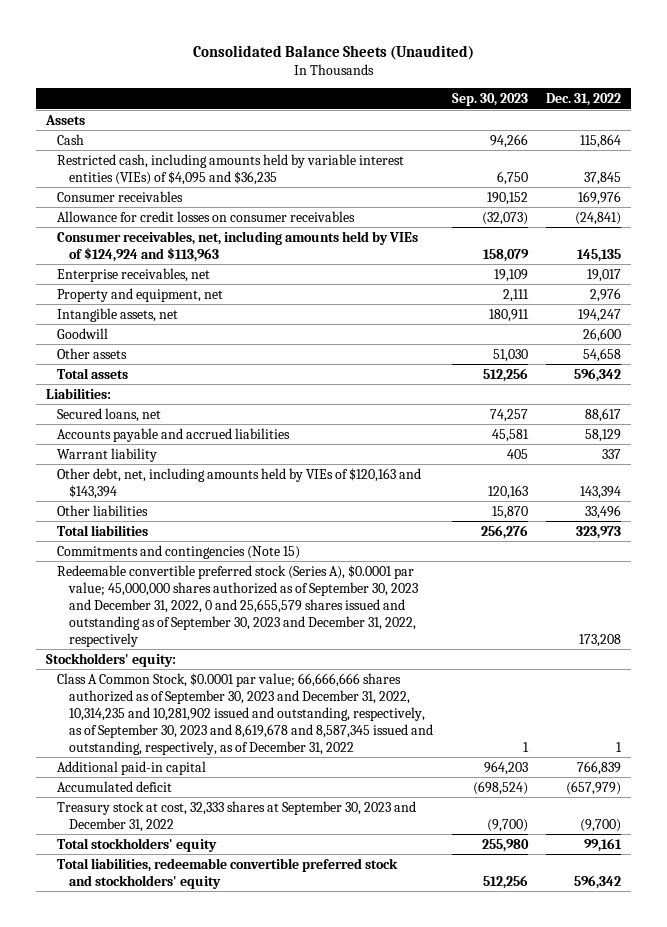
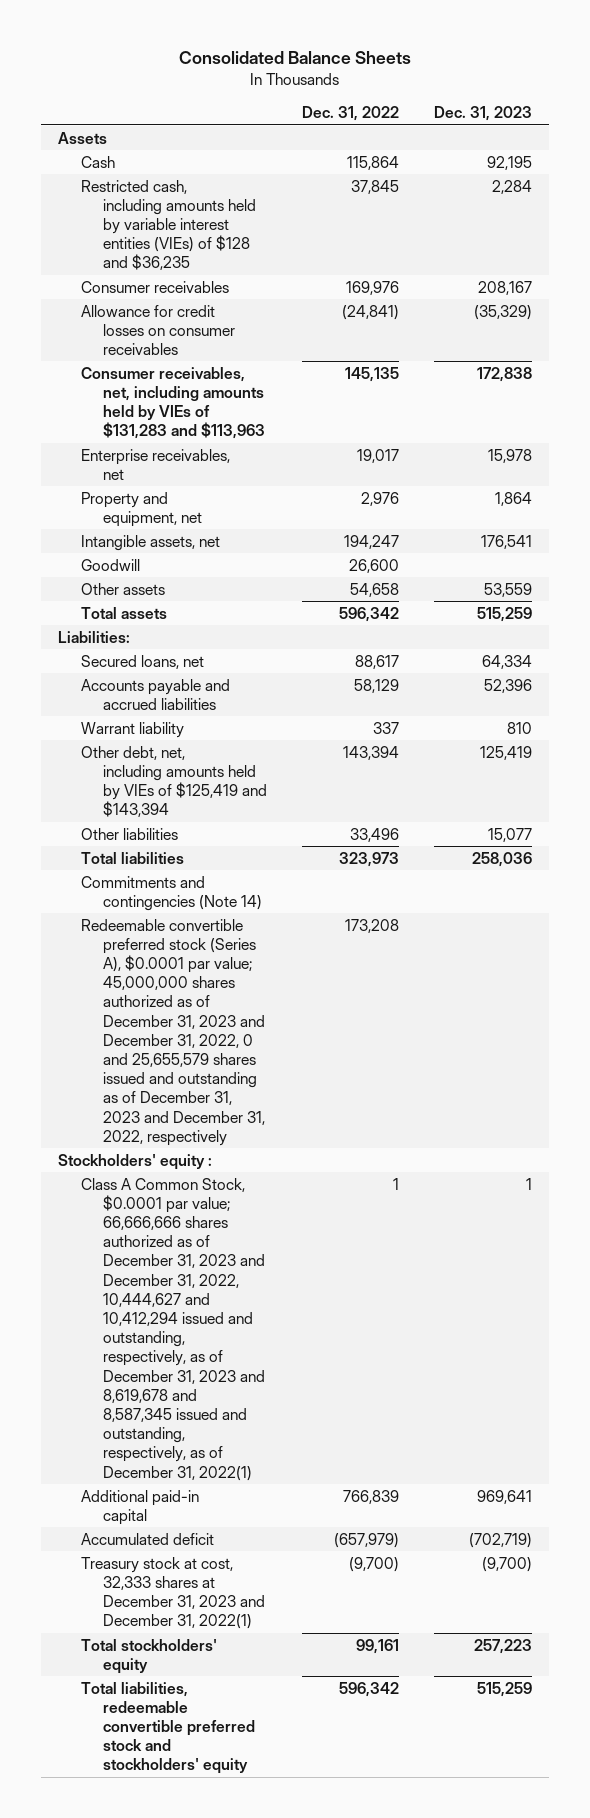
- Consolidated Balance Sheets (Unaudited)
+ Consolidated Balance Sheets
- | Sep. 30, 2023 | Dec. 31, 2022
+ | Dec. 31, 2022 | Dec. 31, 2023
- Restricted cash, including amounts held by variable interest entities (VIEs) of $4,095 and $36,235 | 6,750 | 37,845
+ Restricted cash, including amounts held by variable interest entities (VIEs) of $128 and $36,235 | 37,845 | 2,284
- Consumer receivables, net, including amounts held by VIEs of $124,924 and $113,963 | 158,079 | 145,135
+ Consumer receivables, net, including amounts held by VIEs of $131,283 and $113,963 | 145,135 | 172,838
- Other debt, net, including amounts held by VIEs of $120,163 and $143,394 | 120,163 | 143,394
+ Other debt, net, including amounts held by VIEs of $125,419 and $143,394 | 143,394 | 125,419
- Commitments and contingencies (Note 15)
- Redeemable convertible preferred stock (Series A), $0.0001 par value; 45,000,000 shares authorized as of September 30, 2023 and December 31, 2022, 0 and 25,655,579 shares issued and outstanding as of September 30, 2023 and December 31, 2022, respectively | | 173,208
- Stockholders' equity:
- Class A Common Stock, $0.0001 par value; 66,666,666 shares authorized as of September 30, 2023 and December 31, 2022, 10,314,235 and 10,281,902 issued and outstanding, respectively, as of September 30, 2023 and 8,619,678 and 8,587,345 issued and outstanding, respectively, as of December 31, 2022 | 1 | 1
+ Commitments and contingencies (Note 14)
+ Redeemable convertible preferred stock (Series A), $0.0001 par value; 45,000,000 shares authorized as of December 31, 2023 and December 31, 2022, 0 and 25,655,579 shares issued and outstanding as of December 31, 2023 and December 31, 2022, respectively | 173,208 |
+ Stockholders' equity :
+ Class A Common Stock, $0.0001 par value; 66,666,666 shares authorized as of December 31, 2023 and December 31, 2022, 10,444,627 and 10,412,294 issued and outstanding, respectively, as of December 31, 2023 and 8,619,678 and 8,587,345 issued and outstanding, respectively, as of December 31, 2022(1) | 1 | 1
- Treasury stock at cost, 32,333 shares at September 30, 2023 and December 31, 2022 | (9,700) | (9,700)
+ Treasury stock at cost, 32,333 shares at December 31, 2023 and December 31, 2022(1) | (9,700) | (9,700)

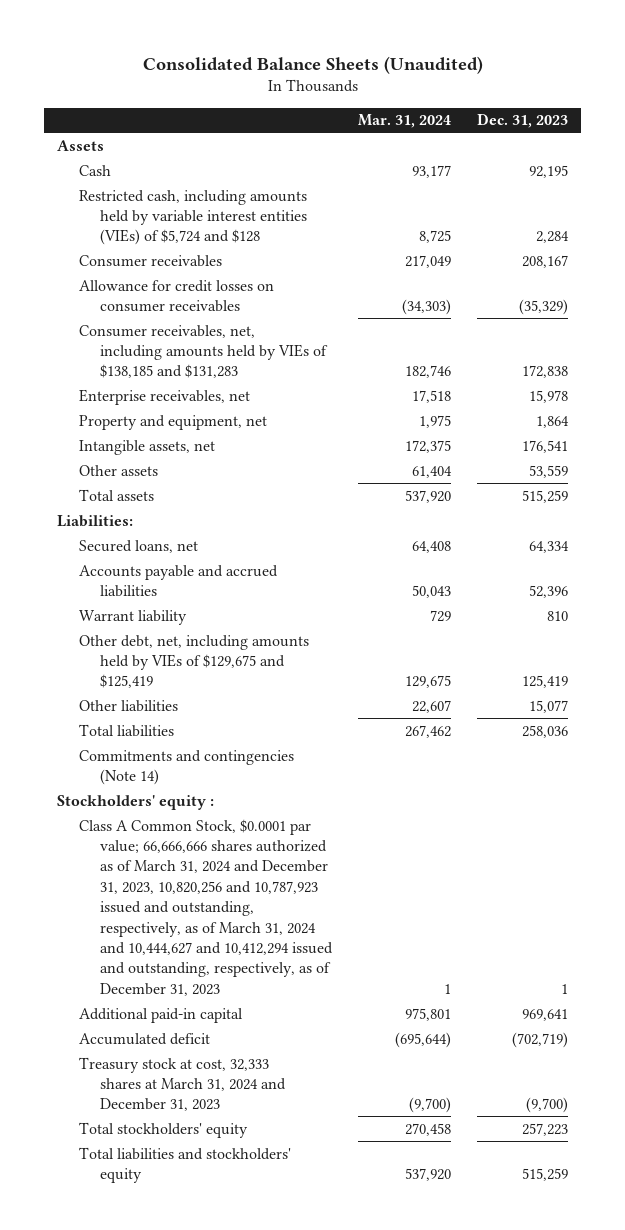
- Consolidated Balance Sheets
+ Consolidated Balance Sheets (Unaudited)
- | Dec. 31, 2022 | Dec. 31, 2023
+ | Mar. 31, 2024 | Dec. 31, 2023
- Restricted cash, including amounts held by variable interest entities (VIEs) of $128 and $36,235 | 37,845 | 2,284
+ Restricted cash, including amounts held by variable interest entities (VIEs) of $5,724 and $128 | 8,725 | 2,284
- Consumer receivables, net, including amounts held by VIEs of $131,283 and $113,963 | 145,135 | 172,838
+ Consumer receivables, net, including amounts held by VIEs of $138,185 and $131,283 | 182,746 | 172,838
- Goodwill | 26,600 |
- Other debt, net, including amounts held by VIEs of $125,419 and $143,394 | 143,394 | 125,419
+ Other debt, net, including amounts held by VIEs of $129,675 and $125,419 | 129,675 | 125,419
- Redeemable convertible preferred stock (Series A), $0.0001 par value; 45,000,000 shares authorized as of December 31, 2023 and December 31, 2022, 0 and 25,655,579 shares issued and outstanding as of December 31, 2023 and December 31, 2022, respectively | 173,208 |
- Class A Common Stock, $0.0001 par value; 66,666,666 shares authorized as of December 31, 2023 and December 31, 2022, 10,444,627 and 10,412,294 issued and outstanding, respectively, as of December 31, 2023 and 8,619,678 and 8,587,345 issued and outstanding, respectively, as of December 31, 2022(1) | 1 | 1
+ Class A Common Stock, $0.0001 par value; 66,666,666 shares authorized as of March 31, 2024 and December 31, 2023, 10,820,256 and 10,787,923 issued and outstanding, respectively, as of March 31, 2024 and 10,444,627 and 10,412,294 issued and outstanding, respectively, as of December 31, 2023 | 1 | 1
- Treasury stock at cost, 32,333 shares at December 31, 2023 and December 31, 2022(1) | (9,700) | (9,700)
+ Treasury stock at cost, 32,333 shares at March 31, 2024 and December 31, 2023 | (9,700) | (9,700)
- Total liabilities, redeemable convertible preferred stock and stockholders' equity | 596,342 | 515,259
+ Total liabilities and stockholders' equity | 537,920 | 515,259

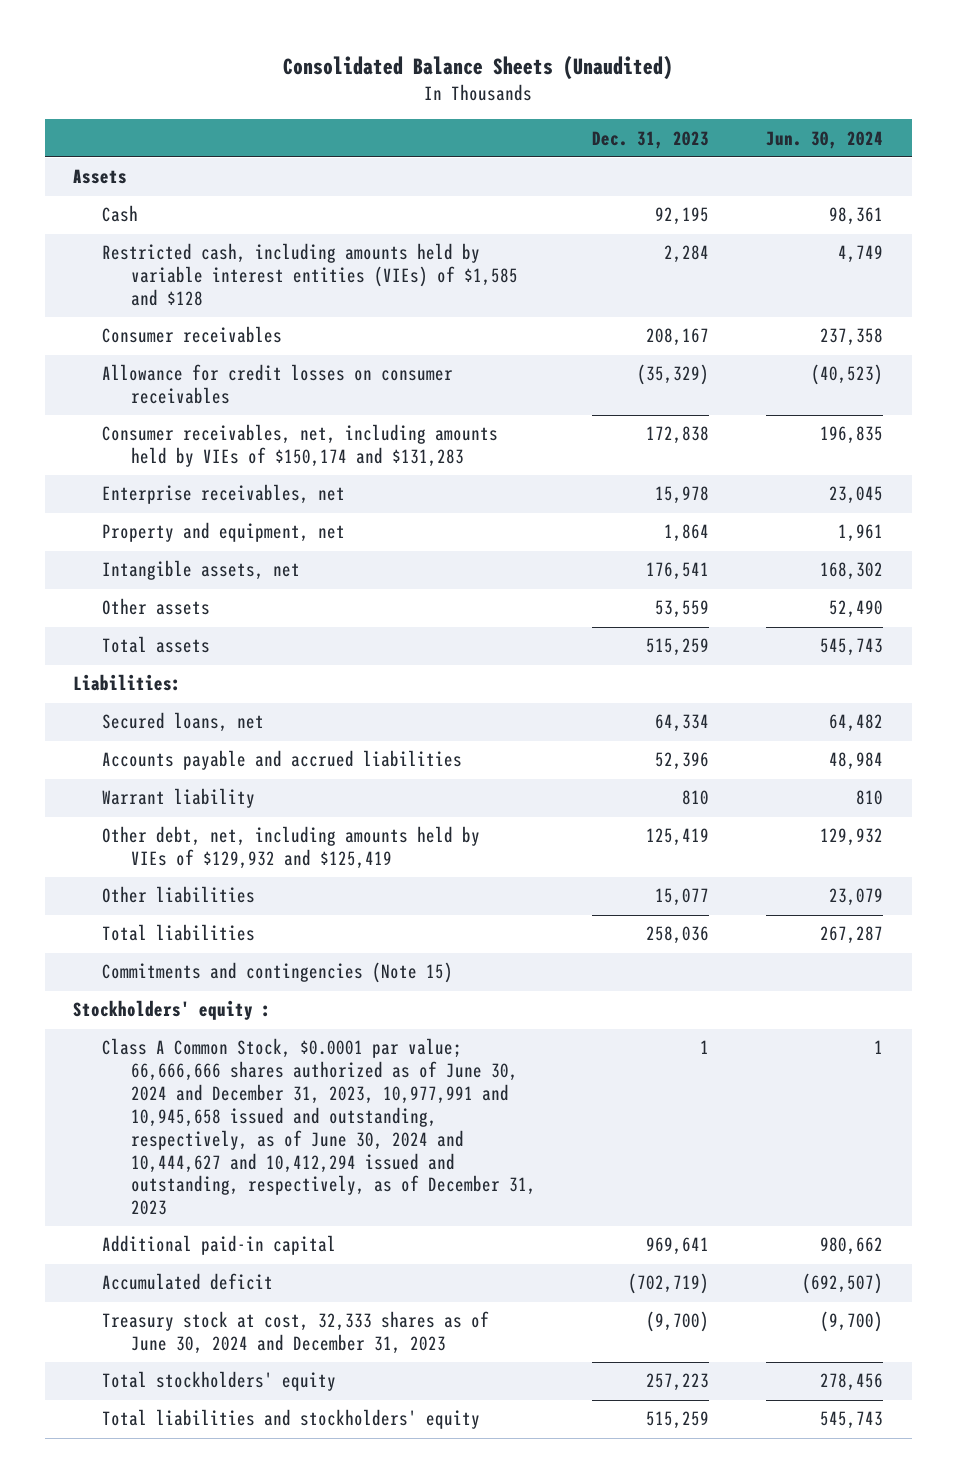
- | Mar. 31, 2024 | Dec. 31, 2023
+ | Dec. 31, 2023 | Jun. 30, 2024
- Restricted cash, including amounts held by variable interest entities (VIEs) of $5,724 and $128 | 8,725 | 2,284
+ Restricted cash, including amounts held by variable interest entities (VIEs) of $1,585 and $128 | 2,284 | 4,749
- Consumer receivables, net, including amounts held by VIEs of $138,185 and $131,283 | 182,746 | 172,838
+ Consumer receivables, net, including amounts held by VIEs of $150,174 and $131,283 | 172,838 | 196,835
- Other debt, net, including amounts held by VIEs of $129,675 and $125,419 | 129,675 | 125,419
+ Other debt, net, including amounts held by VIEs of $129,932 and $125,419 | 125,419 | 129,932
- Commitments and contingencies (Note 14)
+ Commitments and contingencies (Note 15)
- Class A Common Stock, $0.0001 par value; 66,666,666 shares authorized as of March 31, 2024 and December 31, 2023, 10,820,256 and 10,787,923 issued and outstanding, respectively, as of March 31, 2024 and 10,444,627 and 10,412,294 issued and outstanding, respectively, as of December 31, 2023 | 1 | 1
+ Class A Common Stock, $0.0001 par value; 66,666,666 shares authorized as of June 30, 2024 and December 31, 2023, 10,977,991 and 10,945,658 issued and outstanding, respectively, as of June 30, 2024 and 10,444,627 and 10,412,294 issued and outstanding, respectively, as of December 31, 2023 | 1 | 1
- Treasury stock at cost, 32,333 shares at March 31, 2024 and December 31, 2023 | (9,700) | (9,700)
+ Treasury stock at cost, 32,333 shares as of June 30, 2024 and December 31, 2023 | (9,700) | (9,700)

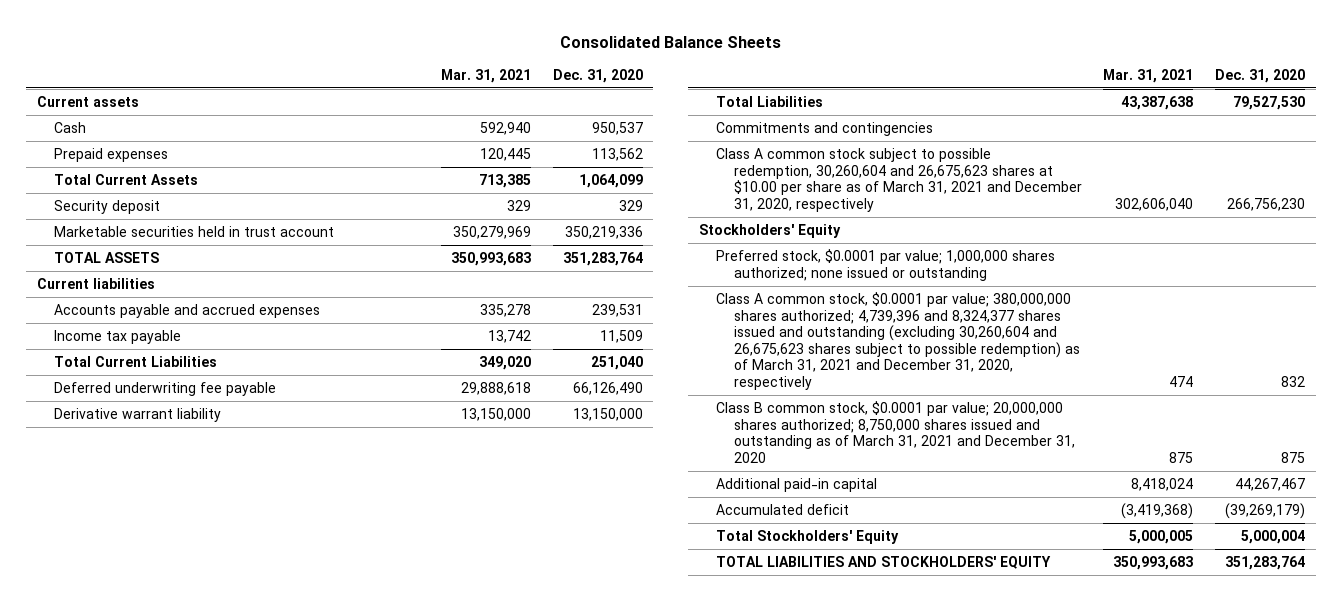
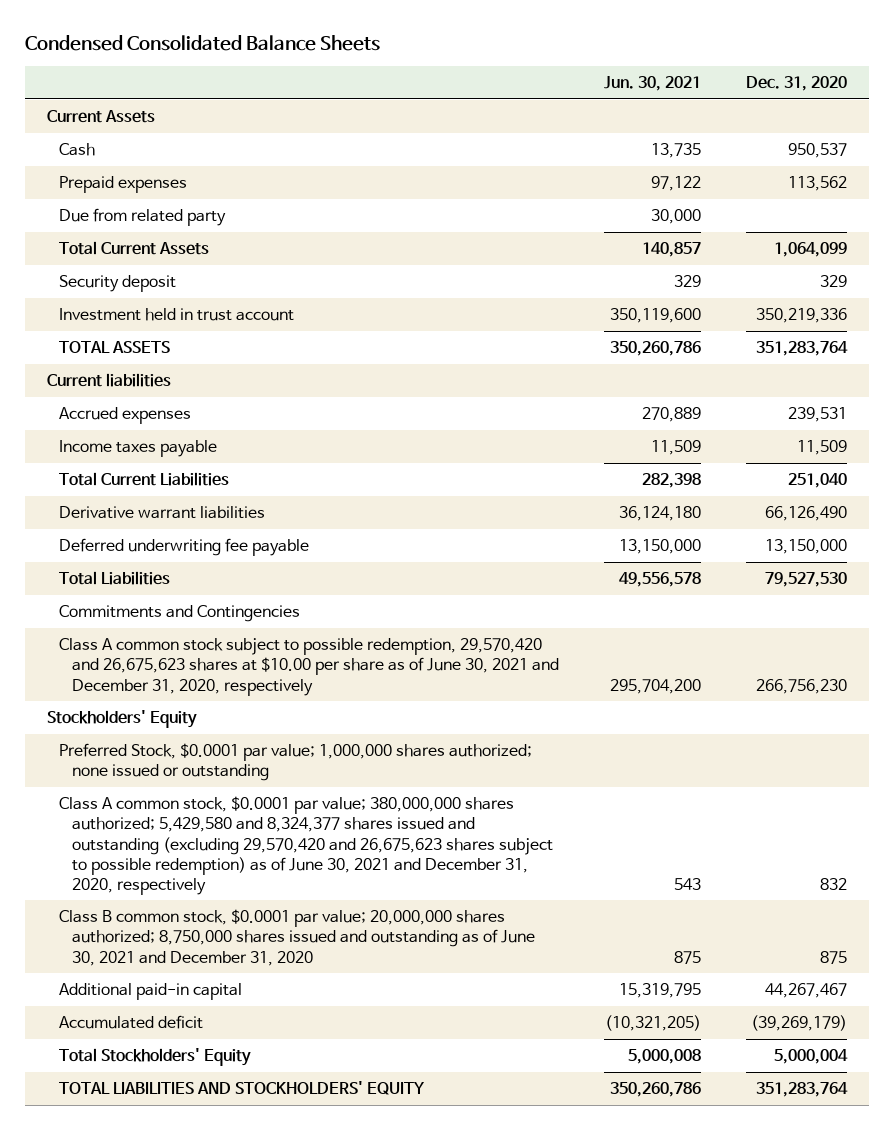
- Consolidated Balance Sheets
+ Condensed Consolidated Balance Sheets
- | Mar. 31, 2021 | Dec. 31, 2020
+ | Jun. 30, 2021 | Dec. 31, 2020
- Current assets
+ Current Assets
+ Due from related party | 30,000 |
- Marketable securities held in trust account | 350,279,969 | 350,219,336
+ Investment held in trust account | 350,119,600 | 350,219,336
- Accounts payable and accrued expenses | 335,278 | 239,531
- Income tax payable | 13,742 | 11,509
+ Accrued expenses | 270,889 | 239,531
+ Income taxes payable | 11,509 | 11,509
- Deferred underwriting fee payable | 29,888,618 | 66,126,490
- Derivative warrant liability | 13,150,000 | 13,150,000
+ Derivative warrant liabilities | 36,124,180 | 66,126,490
+ Deferred underwriting fee payable | 13,150,000 | 13,150,000
- Commitments and contingencies
- Class A common stock subject to possible redemption, 30,260,604 and 26,675,623 shares at $10.00 per share as of March 31, 2021 and December 31, 2020, respectively | 302,606,040 | 266,756,230
+ Commitments and Contingencies
+ Class A common stock subject to possible redemption, 29,570,420 and 26,675,623 shares at $10.00 per share as of June 30, 2021 and December 31, 2020, respectively | 295,704,200 | 266,756,230
- Preferred stock, $0.0001 par value; 1,000,000 shares authorized; none issued or outstanding
- Class A common stock, $0.0001 par value; 380,000,000 shares authorized; 4,739,396 and 8,324,377 shares issued and outstanding (excluding 30,260,604 and 26,675,623 shares subject to possible redemption) as of March 31, 2021 and December 31, 2020, respectively | 474 | 832
- Class B common stock, $0.0001 par value; 20,000,000 shares authorized; 8,750,000 shares issued and outstanding as of March 31, 2021 and December 31, 2020 | 875 | 875
+ Preferred Stock, $0.0001 par value; 1,000,000 shares authorized; none issued or outstanding
+ Class A common stock, $0.0001 par value; 380,000,000 shares authorized; 5,429,580 and 8,324,377 shares issued and outstanding (excluding 29,570,420 and 26,675,623 shares subject to possible redemption) as of June 30, 2021 and December 31, 2020, respectively | 543 | 832
+ Class B common stock, $0.0001 par value; 20,000,000 shares authorized; 8,750,000 shares issued and outstanding as of June 30, 2021 and December 31, 2020 | 875 | 875

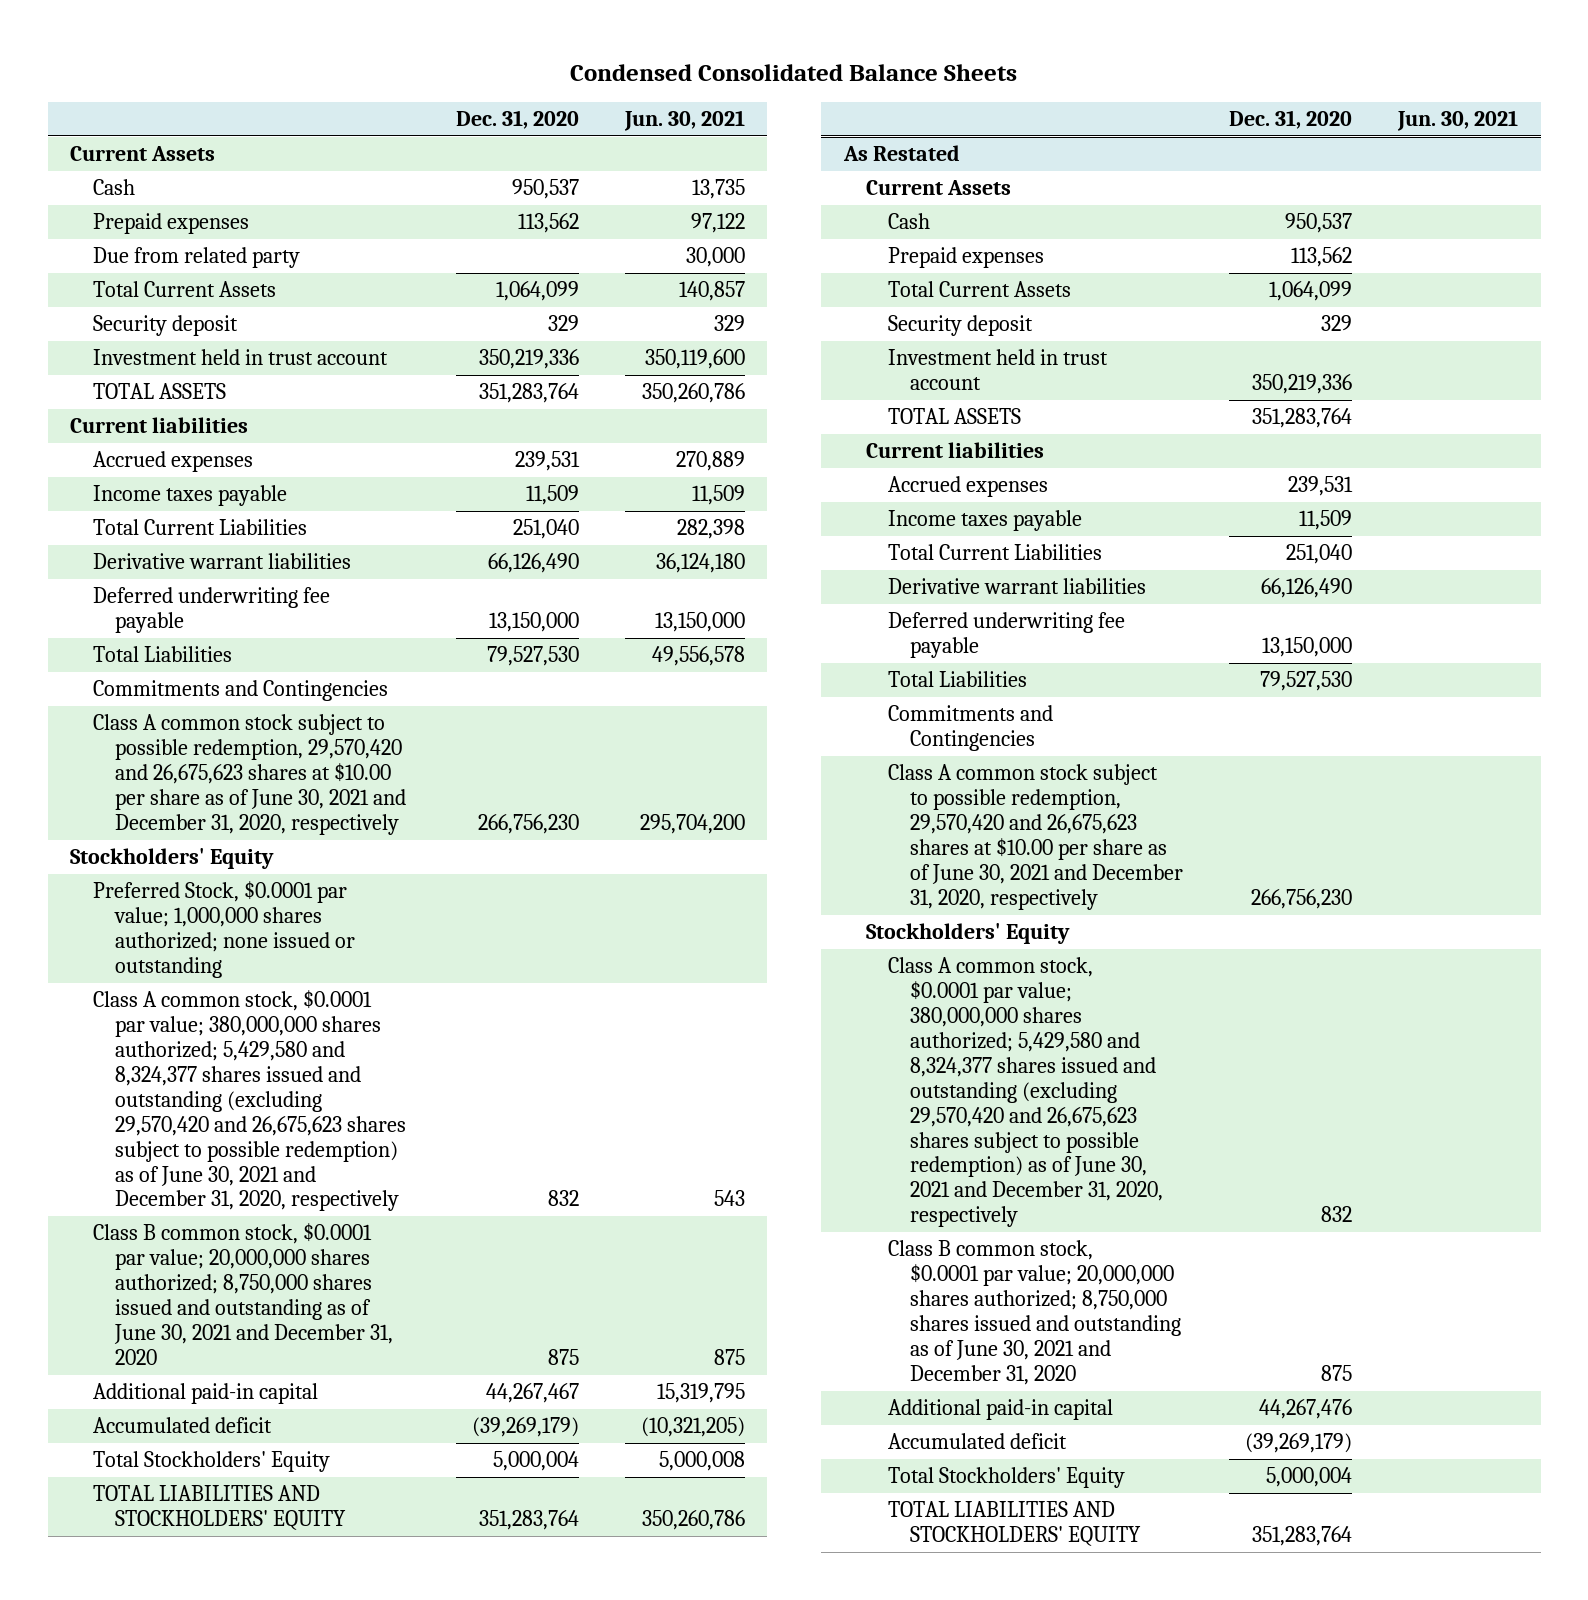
- | Jun. 30, 2021 | Dec. 31, 2020
+ | Dec. 31, 2020 | Jun. 30, 2021
+ As Restated
+ Current Assets
+ Cash | 950,537 |
+ Prepaid expenses | 113,562 |
+ Total Current Assets | 1,064,099 |
+ Security deposit | 329 |
+ Investment held in trust account | 350,219,336 |
+ TOTAL ASSETS | 351,283,764 |
+ Current liabilities
+ Accrued expenses | 239,531 |
+ Income taxes payable | 11,509 |
+ Total Current Liabilities | 251,040 |
+ Derivative warrant liabilities | 66,126,490 |
+ Deferred underwriting fee payable | 13,150,000 |
+ Total Liabilities | 79,527,530 |
+ Commitments and Contingencies
+ Class A common stock subject to possible redemption, 29,570,420 and 26,675,623 shares at $10.00 per share as of June 30, 2021 and December 31, 2020, respectively | 266,756,230 |
+ Stockholders' Equity
+ Class A common stock, $0.0001 par value; 380,000,000 shares authorized; 5,429,580 and 8,324,377 shares issued and outstanding (excluding 29,570,420 and 26,675,623 shares subject to possible redemption) as of June 30, 2021 and December 31, 2020, respectively | 832 |
+ Class B common stock, $0.0001 par value; 20,000,000 shares authorized; 8,750,000 shares issued and outstanding as of June 30, 2021 and December 31, 2020 | 875 |
+ Additional paid-in capital | 44,267,476 |
+ Accumulated deficit | (39,269,179) |
+ Total Stockholders' Equity | 5,000,004 |
+ TOTAL LIABILITIES AND STOCKHOLDERS' EQUITY | 351,283,764 |

